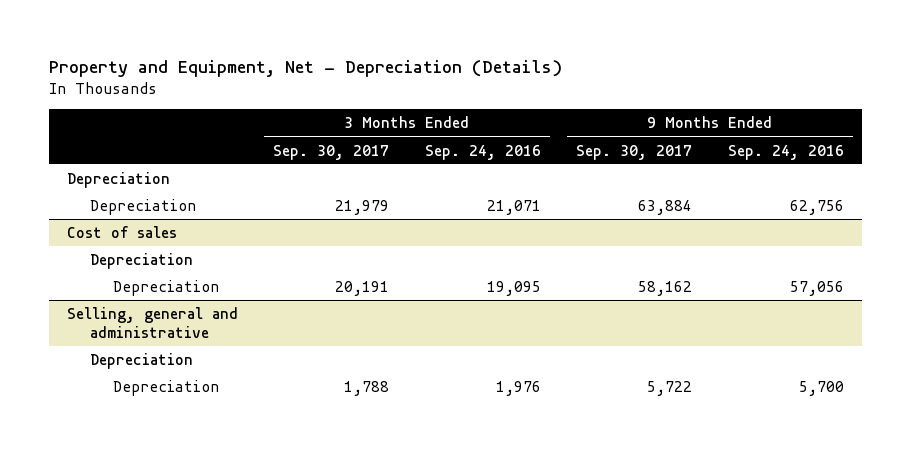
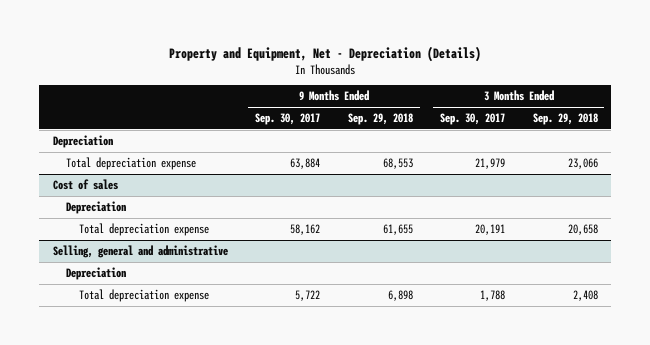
- | 3 Months Ended Sep. 30, 2017 | 3 Months Ended Sep. 24, 2016 | 9 Months Ended Sep. 30, 2017 | 9 Months Ended Sep. 24, 2016
+ | 9 Months Ended Sep. 30, 2017 | 9 Months Ended Sep. 29, 2018 | 3 Months Ended Sep. 30, 2017 | 3 Months Ended Sep. 29, 2018
- Depreciation | 21,979 | 21,071 | 63,884 | 62,756
+ Total depreciation expense | 63,884 | 68,553 | 21,979 | 23,066
@ Cost of sales
- Depreciation | 20,191 | 19,095 | 58,162 | 57,056
+ Total depreciation expense | 58,162 | 61,655 | 20,191 | 20,658
@ Selling, general and administrative
- Depreciation | 1,788 | 1,976 | 5,722 | 5,700
+ Total depreciation expense | 5,722 | 6,898 | 1,788 | 2,408

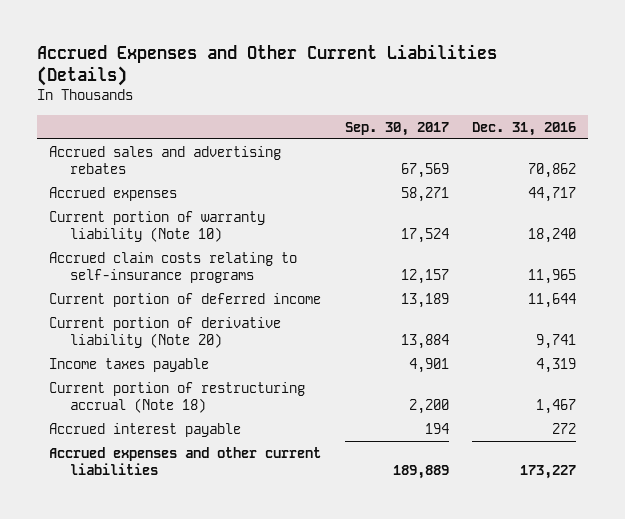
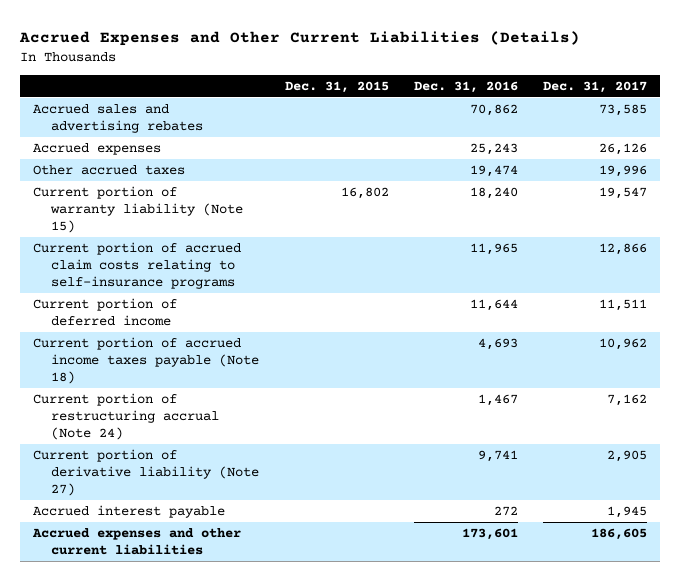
- | Sep. 30, 2017 | Dec. 31, 2016
+ | Dec. 31, 2015 | Dec. 31, 2016 | Dec. 31, 2017
- Accrued expenses | 58,271 | 44,717
- Current portion of warranty liability (Note 10) | 17,524 | 18,240
- Accrued claim costs relating to self-insurance programs | 12,157 | 11,965
+ Accrued expenses | | 25,243 | 26,126
+ Other accrued taxes | | 19,474 | 19,996
+ Current portion of warranty liability (Note 15) | 16,802 | 18,240 | 19,547
+ Current portion of accrued claim costs relating to self-insurance programs | | 11,965 | 12,866
- Current portion of derivative liability (Note 20) | 13,884 | 9,741
- Income taxes payable | 4,901 | 4,319
- Current portion of restructuring accrual (Note 18) | 2,200 | 1,467
+ Current portion of accrued income taxes payable (Note 18) | | 4,693 | 10,962
+ Current portion of restructuring accrual (Note 24) | | 1,467 | 7,162
+ Current portion of derivative liability (Note 27) | | 9,741 | 2,905
- Accrued expenses and other current liabilities | 189,889 | 173,227
+ Accrued expenses and other current liabilities | | 173,601 | 186,605

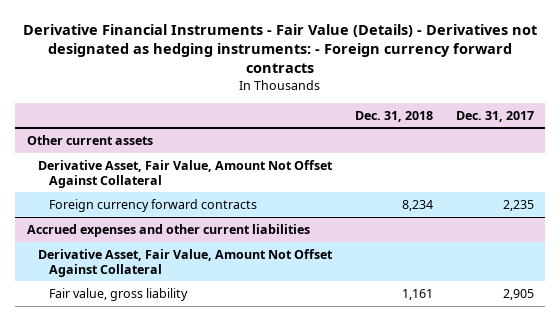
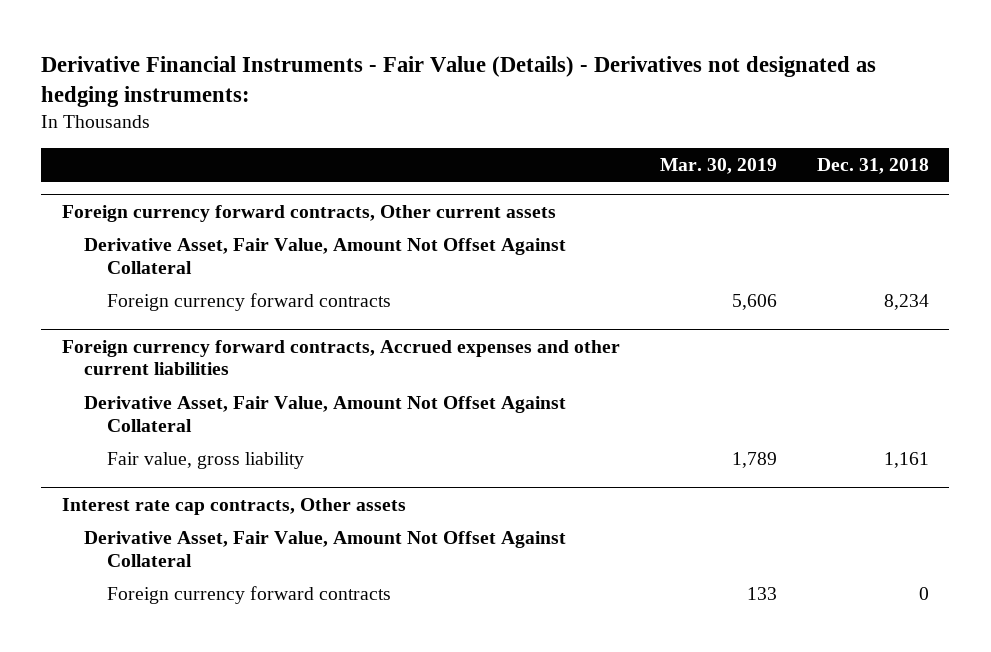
- Derivative Financial Instruments - Fair Value (Details) - Derivatives not designated as hedging instruments: - Foreign currency forward contracts
+ Derivative Financial Instruments - Fair Value (Details) - Derivatives not designated as hedging instruments:
- | Dec. 31, 2018 | Dec. 31, 2017
+ | Mar. 30, 2019 | Dec. 31, 2018
- Other current assets
+ Foreign currency forward contracts, Other current assets
- Accrued expenses and other current liabilities
+ Foreign currency forward contracts, Accrued expenses and other current liabilities
+ Interest rate cap contracts, Other assets
+ Derivative Asset, Fair Value, Amount Not Offset Against Collateral
+ Foreign currency forward contracts | 133 | 0

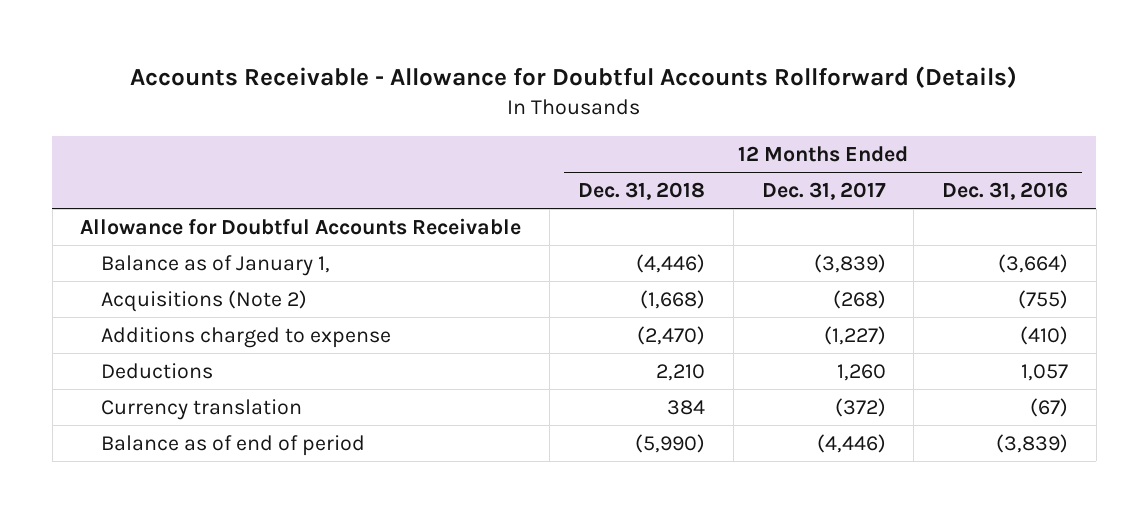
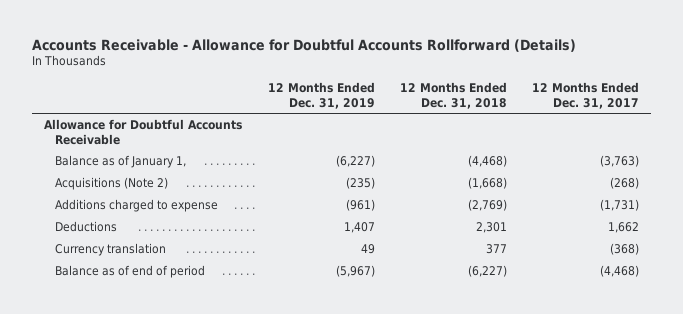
- | 12 Months Ended Dec. 31, 2018 | 12 Months Ended Dec. 31, 2017 | 12 Months Ended Dec. 31, 2016
+ | 12 Months Ended Dec. 31, 2019 | 12 Months Ended Dec. 31, 2018 | 12 Months Ended Dec. 31, 2017
- Balance as of January 1, | (4,446) | (3,839) | (3,664)
+ Balance as of January 1, | (6,227) | (4,468) | (3,763)
- Additions charged to expense | (2,470) | (1,227) | (410)
- Deductions | 2,210 | 1,260 | 1,057
- Currency translation | 384 | (372) | (67)
- Balance as of end of period | (5,990) | (4,446) | (3,839)
+ Additions charged to expense | (961) | (2,769) | (1,731)
+ Deductions | 1,407 | 2,301 | 1,662
+ Currency translation | 49 | 377 | (368)
+ Balance as of end of period | (5,967) | (6,227) | (4,468)

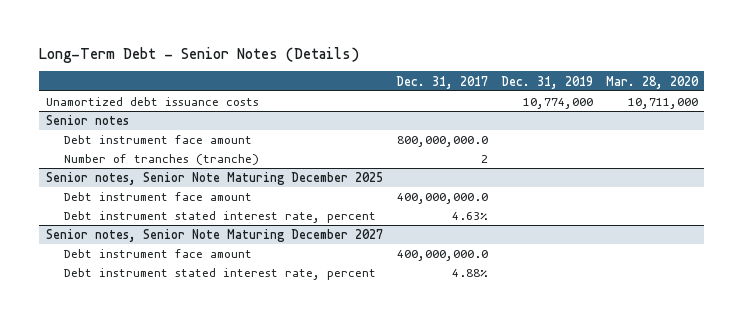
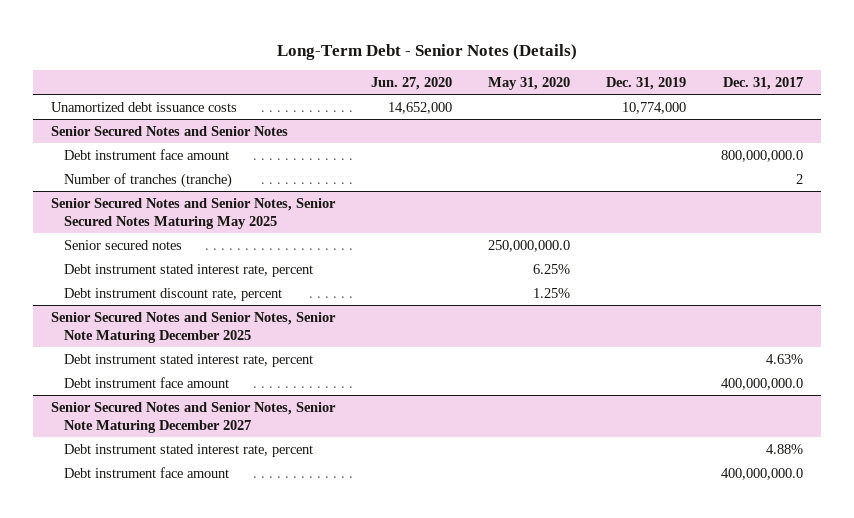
- | Dec. 31, 2017 | Dec. 31, 2019 | Mar. 28, 2020
+ | Jun. 27, 2020 | May 31, 2020 | Dec. 31, 2019 | Dec. 31, 2017
- Senior notes
+ Senior Secured Notes and Senior Notes
- Senior notes, Senior Note Maturing December 2025
- Debt instrument face amount | 400,000,000.0 | |
+ Senior Secured Notes and Senior Notes, Senior Secured Notes Maturing May 2025
+ Senior secured notes | | 250,000,000.0 | |
+ Debt instrument stated interest rate, percent | | 6.25% | |
+ Debt instrument discount rate, percent | | 1.25% | |
+ Senior Secured Notes and Senior Notes, Senior Note Maturing December 2025
- Senior notes, Senior Note Maturing December 2027
+ Senior Secured Notes and Senior Notes, Senior Note Maturing December 2027
+ Debt instrument face amount | | | | 400,000,000.0

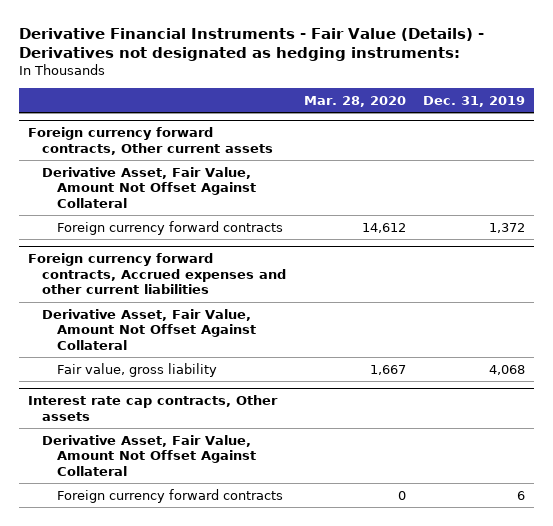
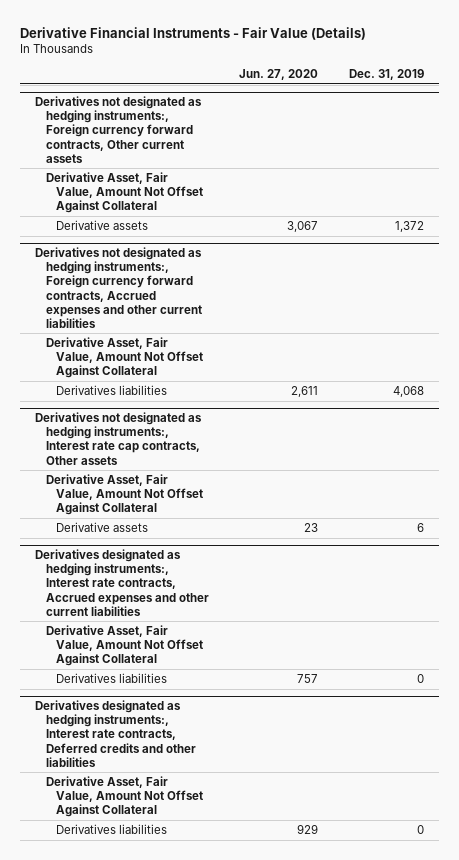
- Derivative Financial Instruments - Fair Value (Details) - Derivatives not designated as hedging instruments:
+ Derivative Financial Instruments - Fair Value (Details)
- | Mar. 28, 2020 | Dec. 31, 2019
+ | Jun. 27, 2020 | Dec. 31, 2019
- Foreign currency forward contracts, Other current assets
+ Derivatives not designated as hedging instruments:, Foreign currency forward contracts, Other current assets
- Foreign currency forward contracts | 14,612 | 1,372
- Foreign currency forward contracts, Accrued expenses and other current liabilities
+ Derivative assets | 3,067 | 1,372
+ Derivatives not designated as hedging instruments:, Foreign currency forward contracts, Accrued expenses and other current liabilities
- Fair value, gross liability | 1,667 | 4,068
- Interest rate cap contracts, Other assets
+ Derivatives liabilities | 2,611 | 4,068
+ Derivatives not designated as hedging instruments:, Interest rate cap contracts, Other assets
- Foreign currency forward contracts | 0 | 6
+ Derivative assets | 23 | 6
+ Derivatives designated as hedging instruments:, Interest rate contracts, Accrued expenses and other current liabilities
+ Derivative Asset, Fair Value, Amount Not Offset Against Collateral
+ Derivatives liabilities | 757 | 0
+ Derivatives designated as hedging instruments:, Interest rate contracts, Deferred credits and other liabilities
+ Derivative Asset, Fair Value, Amount Not Offset Against Collateral
+ Derivatives liabilities | 929 | 0

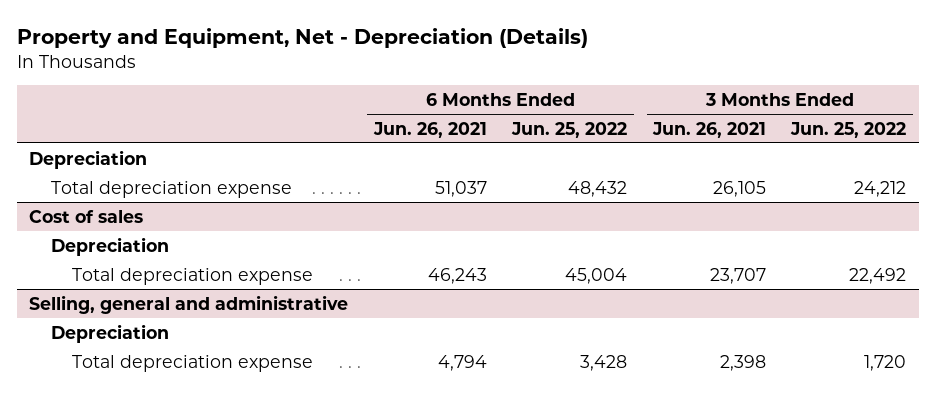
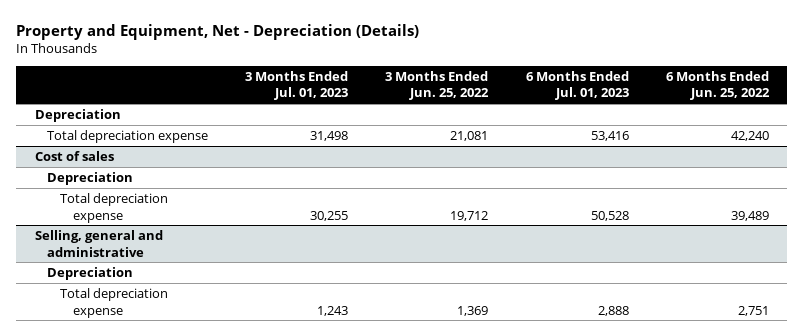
- | 6 Months Ended Jun. 26, 2021 | 6 Months Ended Jun. 25, 2022 | 3 Months Ended Jun. 26, 2021 | 3 Months Ended Jun. 25, 2022
+ | 3 Months Ended Jul. 01, 2023 | 3 Months Ended Jun. 25, 2022 | 6 Months Ended Jul. 01, 2023 | 6 Months Ended Jun. 25, 2022
- Total depreciation expense | 51,037 | 48,432 | 26,105 | 24,212
+ Total depreciation expense | 31,498 | 21,081 | 53,416 | 42,240
@ Cost of sales
- Total depreciation expense | 46,243 | 45,004 | 23,707 | 22,492
+ Total depreciation expense | 30,255 | 19,712 | 50,528 | 39,489
@ Selling, general and administrative
- Total depreciation expense | 4,794 | 3,428 | 2,398 | 1,720
+ Total depreciation expense | 1,243 | 1,369 | 2,888 | 2,751

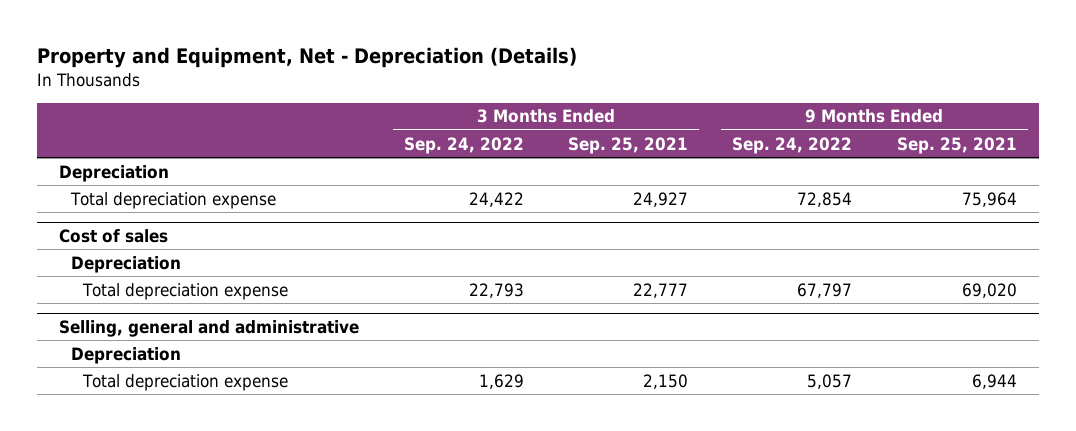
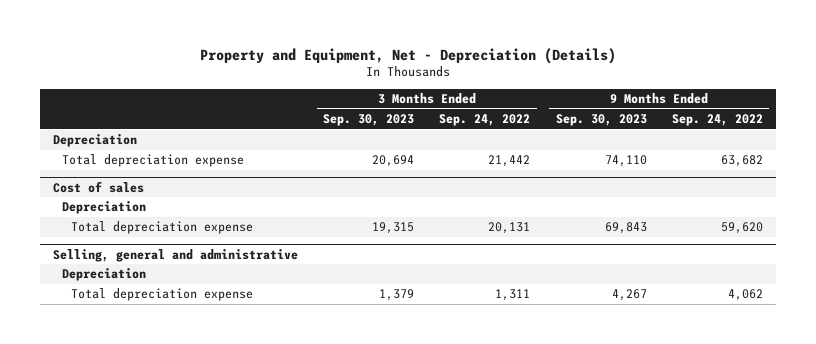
- | 3 Months Ended Sep. 24, 2022 | 3 Months Ended Sep. 25, 2021 | 9 Months Ended Sep. 24, 2022 | 9 Months Ended Sep. 25, 2021
+ | 3 Months Ended Sep. 30, 2023 | 3 Months Ended Sep. 24, 2022 | 9 Months Ended Sep. 30, 2023 | 9 Months Ended Sep. 24, 2022
- Total depreciation expense | 24,422 | 24,927 | 72,854 | 75,964
+ Total depreciation expense | 20,694 | 21,442 | 74,110 | 63,682
@ Cost of sales
- Total depreciation expense | 22,793 | 22,777 | 67,797 | 69,020
+ Total depreciation expense | 19,315 | 20,131 | 69,843 | 59,620
@ Selling, general and administrative
- Total depreciation expense | 1,629 | 2,150 | 5,057 | 6,944
+ Total depreciation expense | 1,379 | 1,311 | 4,267 | 4,062

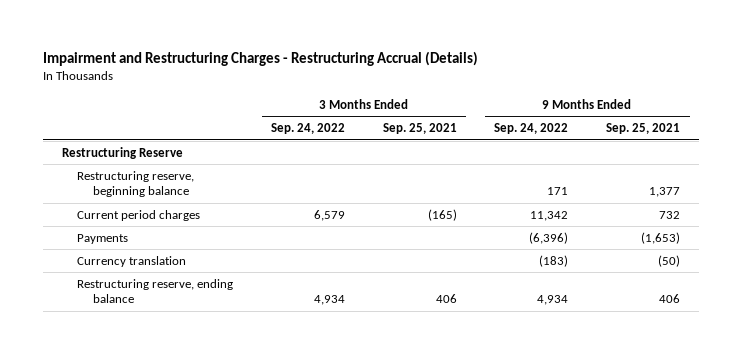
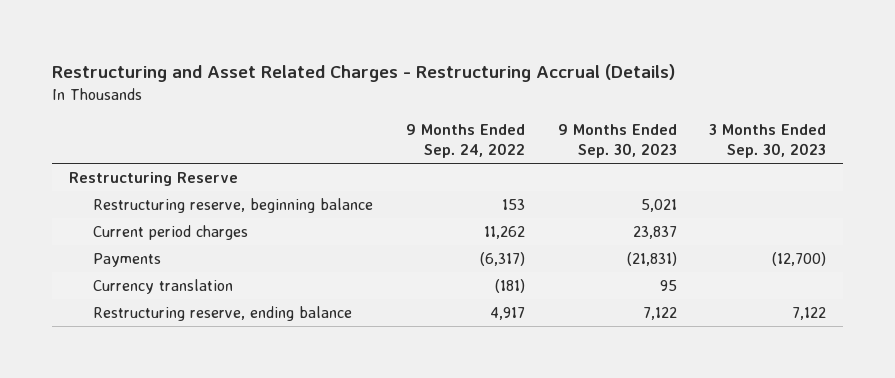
- Impairment and Restructuring Charges - Restructuring Accrual (Details)
+ Restructuring and Asset Related Charges - Restructuring Accrual (Details)
- | 3 Months Ended Sep. 24, 2022 | 3 Months Ended Sep. 25, 2021 | 9 Months Ended Sep. 24, 2022 | 9 Months Ended Sep. 25, 2021
+ | 9 Months Ended Sep. 24, 2022 | 9 Months Ended Sep. 30, 2023 | 3 Months Ended Sep. 30, 2023
- Restructuring reserve, beginning balance | | | 171 | 1,377
- Current period charges | 6,579 | (165) | 11,342 | 732
- Payments | | | (6,396) | (1,653)
- Currency translation | | | (183) | (50)
- Restructuring reserve, ending balance | 4,934 | 406 | 4,934 | 406
+ Restructuring reserve, beginning balance | 153 | 5,021 |
+ Current period charges | 11,262 | 23,837 |
+ Payments | (6,317) | (21,831) | (12,700)
+ Currency translation | (181) | 95 |
+ Restructuring reserve, ending balance | 4,917 | 7,122 | 7,122

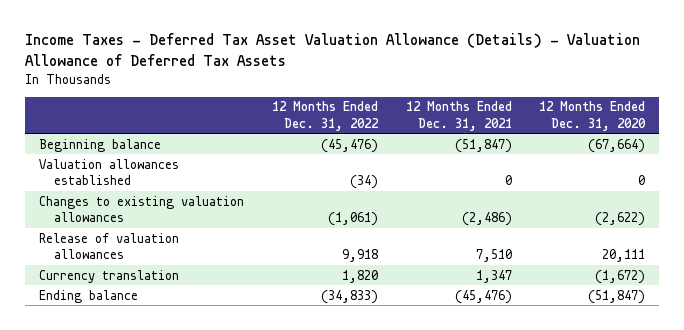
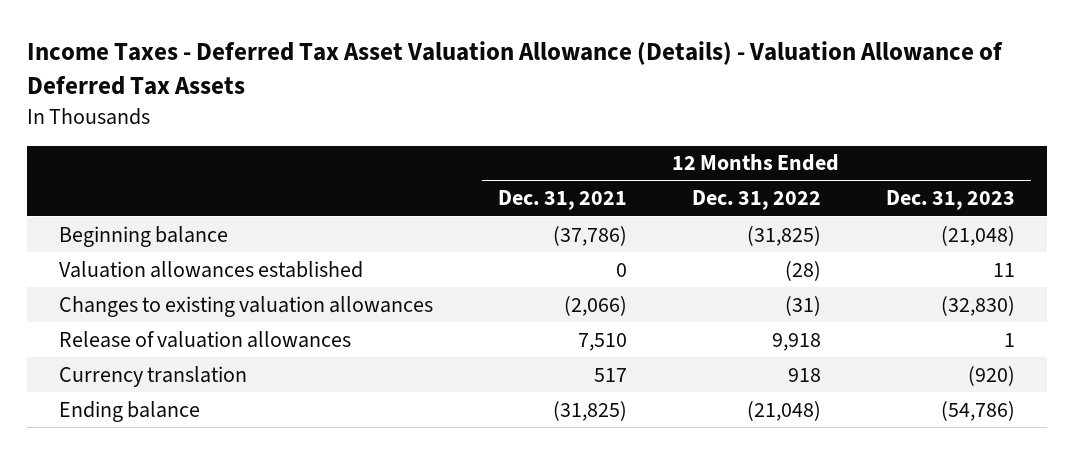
- | 12 Months Ended Dec. 31, 2022 | 12 Months Ended Dec. 31, 2021 | 12 Months Ended Dec. 31, 2020
+ | 12 Months Ended Dec. 31, 2021 | 12 Months Ended Dec. 31, 2022 | 12 Months Ended Dec. 31, 2023
- Beginning balance | (45,476) | (51,847) | (67,664)
- Valuation allowances established | (34) | 0 | 0
- Changes to existing valuation allowances | (1,061) | (2,486) | (2,622)
+ Beginning balance | (37,786) | (31,825) | (21,048)
+ Valuation allowances established | 0 | (28) | 11
+ Changes to existing valuation allowances | (2,066) | (31) | (32,830)
- Currency translation | 1,820 | 1,347 | (1,672)
- Ending balance | (34,833) | (45,476) | (51,847)
+ Currency translation | 517 | 918 | (920)
+ Ending balance | (31,825) | (21,048) | (54,786)

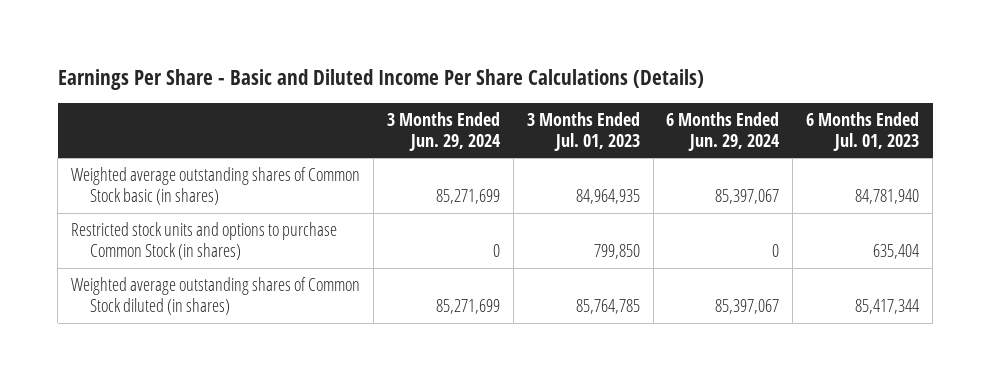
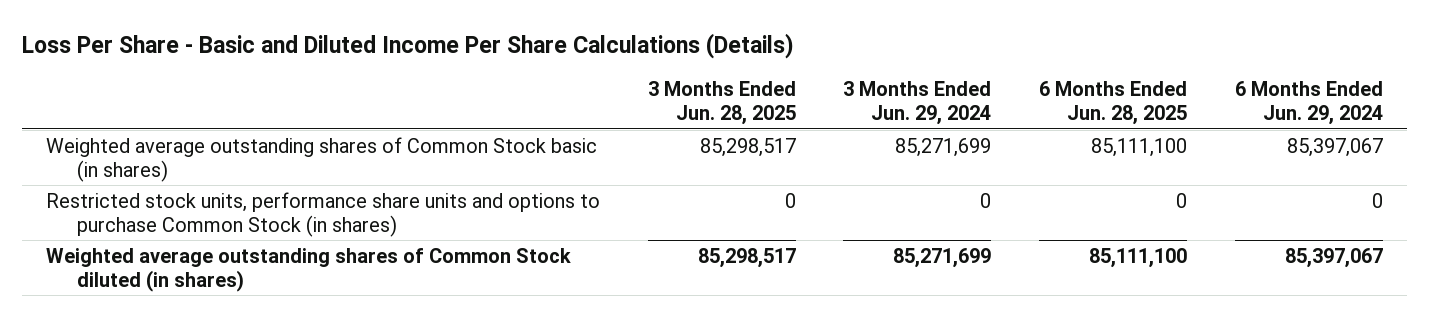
- Earnings Per Share - Basic and Diluted Income Per Share Calculations (Details)
+ Loss Per Share - Basic and Diluted Income Per Share Calculations (Details)
- | 3 Months Ended Jun. 29, 2024 | 3 Months Ended Jul. 01, 2023 | 6 Months Ended Jun. 29, 2024 | 6 Months Ended Jul. 01, 2023
+ | 3 Months Ended Jun. 28, 2025 | 3 Months Ended Jun. 29, 2024 | 6 Months Ended Jun. 28, 2025 | 6 Months Ended Jun. 29, 2024
- Restricted stock units and options to purchase Common Stock (in shares) | 0 | 799,850 | 0 | 635,404
+ Restricted stock units, performance share units and options to purchase Common Stock (in shares) | 0 | 0 | 0 | 0

